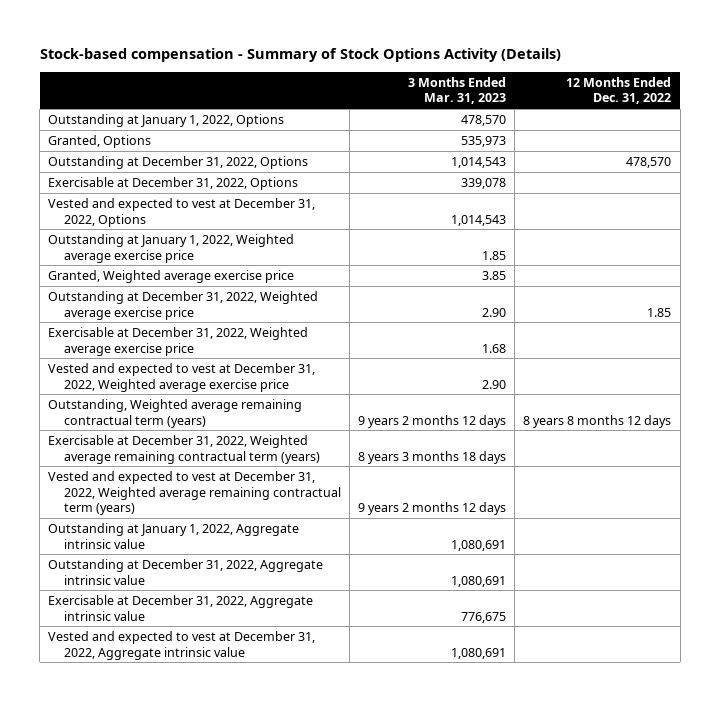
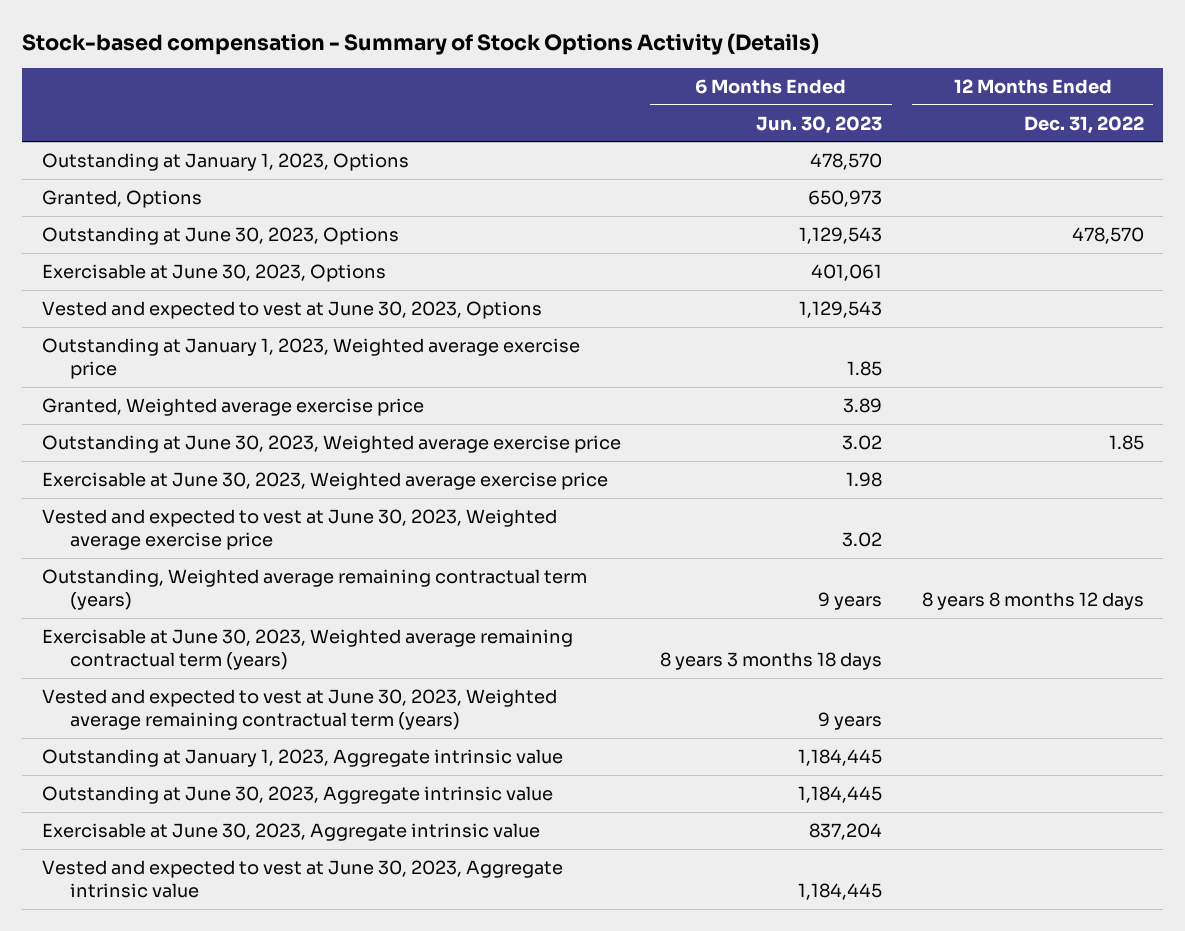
- | 3 Months Ended Mar. 31, 2023 | 12 Months Ended Dec. 31, 2022
+ | 6 Months Ended Jun. 30, 2023 | 12 Months Ended Dec. 31, 2022
- Outstanding at January 1, 2022, Options | 478,570 |
+ Outstanding at January 1, 2023, Options | 478,570 |
- Outstanding at December 31, 2022, Options | 1,014,543 | 478,570
- Exercisable at December 31, 2022, Options | 339,078 |
- Vested and expected to vest at December 31, 2022, Options | 1,014,543 |
- Outstanding at January 1, 2022, Weighted average exercise price | 1.85 |
+ Outstanding at June 30, 2023, Options | 1,129,543 | 478,570
+ Exercisable at June 30, 2023, Options | 401,061 |
+ Vested and expected to vest at June 30, 2023, Options | 1,129,543 |
+ Outstanding at January 1, 2023, Weighted average exercise price | 1.85 |
- Outstanding at December 31, 2022, Weighted average exercise price | 2.90 | 1.85
- Exercisable at December 31, 2022, Weighted average exercise price | 1.68 |
- Vested and expected to vest at December 31, 2022, Weighted average exercise price | 2.90 |
+ Outstanding at June 30, 2023, Weighted average exercise price | 3.02 | 1.85
+ Exercisable at June 30, 2023, Weighted average exercise price | 1.98 |
+ Vested and expected to vest at June 30, 2023, Weighted average exercise price | 3.02 |
- Exercisable at December 31, 2022, Weighted average remaining contractual term (years) | 8 years 3 months 18 days |
- Vested and expected to vest at December 31, 2022, Weighted average remaining contractual term (years) | 9 years 2 months 12 days |
- Outstanding at January 1, 2022, Aggregate intrinsic value | 1,080,691 |
- Outstanding at December 31, 2022, Aggregate intrinsic value | 1,080,691 |
- Exercisable at December 31, 2022, Aggregate intrinsic value | 776,675 |
- Vested and expected to vest at December 31, 2022, Aggregate intrinsic value | 1,080,691 |
+ Exercisable at June 30, 2023, Weighted average remaining contractual term (years) | 8 years 3 months 18 days |
+ Vested and expected to vest at June 30, 2023, Weighted average remaining contractual term (years) | 9 years |
+ Outstanding at January 1, 2023, Aggregate intrinsic value | 1,184,445 |
+ Outstanding at June 30, 2023, Aggregate intrinsic value | 1,184,445 |
+ Exercisable at June 30, 2023, Aggregate intrinsic value | 837,204 |
+ Vested and expected to vest at June 30, 2023, Aggregate intrinsic value | 1,184,445 |

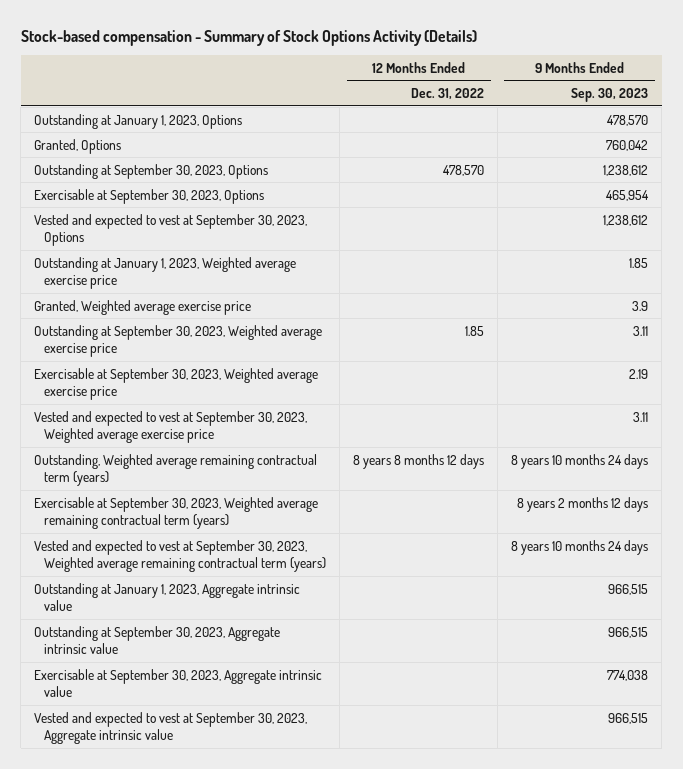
- | 6 Months Ended Jun. 30, 2023 | 12 Months Ended Dec. 31, 2022
+ | 12 Months Ended Dec. 31, 2022 | 9 Months Ended Sep. 30, 2023
- Outstanding at June 30, 2023, Options | 1,129,543 | 478,570
- Exercisable at June 30, 2023, Options | 401,061 |
- Vested and expected to vest at June 30, 2023, Options | 1,129,543 |
+ Outstanding at September 30, 2023, Options | 478,570 | 1,238,612
+ Exercisable at September 30, 2023, Options | | 465,954
+ Vested and expected to vest at September 30, 2023, Options | | 1,238,612
- Outstanding at June 30, 2023, Weighted average exercise price | 3.02 | 1.85
- Exercisable at June 30, 2023, Weighted average exercise price | 1.98 |
- Vested and expected to vest at June 30, 2023, Weighted average exercise price | 3.02 |
+ Outstanding at September 30, 2023, Weighted average exercise price | 1.85 | 3.11
+ Exercisable at September 30, 2023, Weighted average exercise price | | 2.19
+ Vested and expected to vest at September 30, 2023, Weighted average exercise price | | 3.11
- Exercisable at June 30, 2023, Weighted average remaining contractual term (years) | 8 years 3 months 18 days |
- Vested and expected to vest at June 30, 2023, Weighted average remaining contractual term (years) | 9 years |
+ Exercisable at September 30, 2023, Weighted average remaining contractual term (years) | | 8 years 2 months 12 days
+ Vested and expected to vest at September 30, 2023, Weighted average remaining contractual term (years) | | 8 years 10 months 24 days
- Outstanding at June 30, 2023, Aggregate intrinsic value | 1,184,445 |
- Exercisable at June 30, 2023, Aggregate intrinsic value | 837,204 |
- Vested and expected to vest at June 30, 2023, Aggregate intrinsic value | 1,184,445 |
+ Outstanding at September 30, 2023, Aggregate intrinsic value | | 966,515
+ Exercisable at September 30, 2023, Aggregate intrinsic value | | 774,038
+ Vested and expected to vest at September 30, 2023, Aggregate intrinsic value | | 966,515

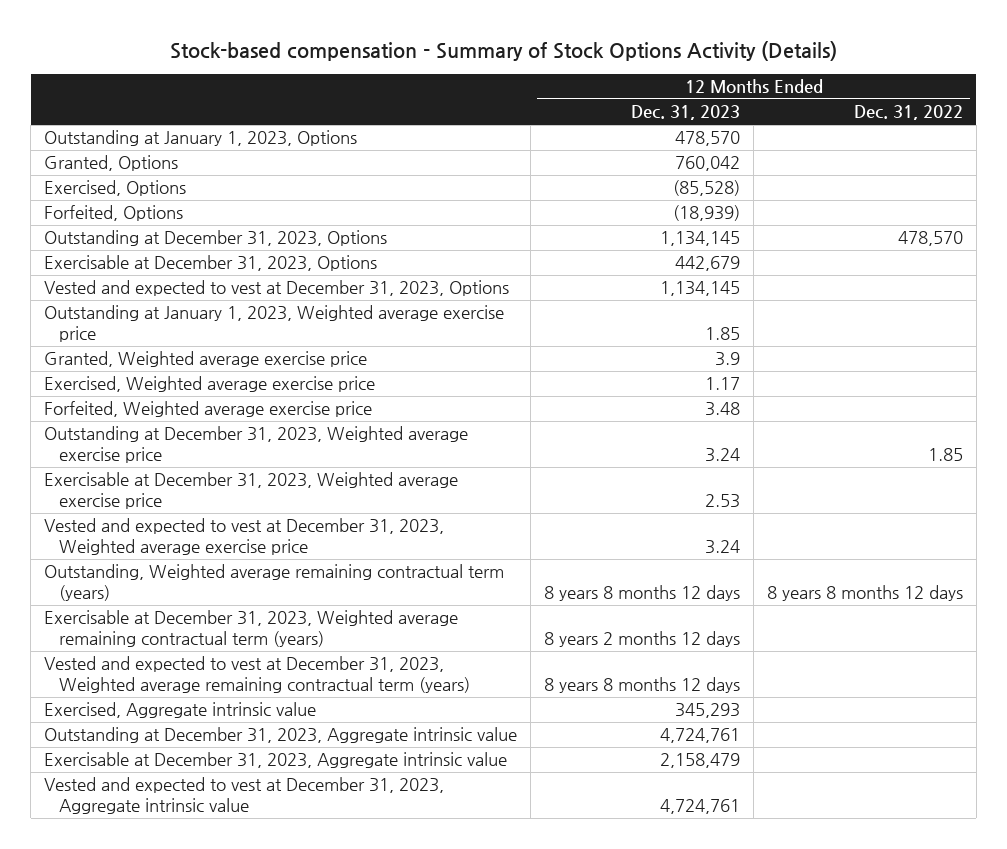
- | 12 Months Ended Dec. 31, 2022 | 9 Months Ended Sep. 30, 2023
+ | 12 Months Ended Dec. 31, 2023 | 12 Months Ended Dec. 31, 2022
- Outstanding at September 30, 2023, Options | 478,570 | 1,238,612
- Exercisable at September 30, 2023, Options | | 465,954
- Vested and expected to vest at September 30, 2023, Options | | 1,238,612
+ Exercised, Options | (85,528) |
+ Forfeited, Options | (18,939) |
+ Outstanding at December 31, 2023, Options | 1,134,145 | 478,570
+ Exercisable at December 31, 2023, Options | 442,679 |
+ Vested and expected to vest at December 31, 2023, Options | 1,134,145 |
- Outstanding at September 30, 2023, Weighted average exercise price | 1.85 | 3.11
- Exercisable at September 30, 2023, Weighted average exercise price | | 2.19
- Vested and expected to vest at September 30, 2023, Weighted average exercise price | | 3.11
+ Exercised, Weighted average exercise price | 1.17 |
+ Forfeited, Weighted average exercise price | 3.48 |
+ Outstanding at December 31, 2023, Weighted average exercise price | 3.24 | 1.85
+ Exercisable at December 31, 2023, Weighted average exercise price | 2.53 |
+ Vested and expected to vest at December 31, 2023, Weighted average exercise price | 3.24 |
- Exercisable at September 30, 2023, Weighted average remaining contractual term (years) | | 8 years 2 months 12 days
- Vested and expected to vest at September 30, 2023, Weighted average remaining contractual term (years) | | 8 years 10 months 24 days
- Outstanding at January 1, 2023, Aggregate intrinsic value | | 966,515
- Outstanding at September 30, 2023, Aggregate intrinsic value | | 966,515
- Exercisable at September 30, 2023, Aggregate intrinsic value | | 774,038
- Vested and expected to vest at September 30, 2023, Aggregate intrinsic value | | 966,515
+ Exercisable at December 31, 2023, Weighted average remaining contractual term (years) | 8 years 2 months 12 days |
+ Vested and expected to vest at December 31, 2023, Weighted average remaining contractual term (years) | 8 years 8 months 12 days |
+ Exercised, Aggregate intrinsic value | 345,293 |
+ Outstanding at December 31, 2023, Aggregate intrinsic value | 4,724,761 |
+ Exercisable at December 31, 2023, Aggregate intrinsic value | 2,158,479 |
+ Vested and expected to vest at December 31, 2023, Aggregate intrinsic value | 4,724,761 |

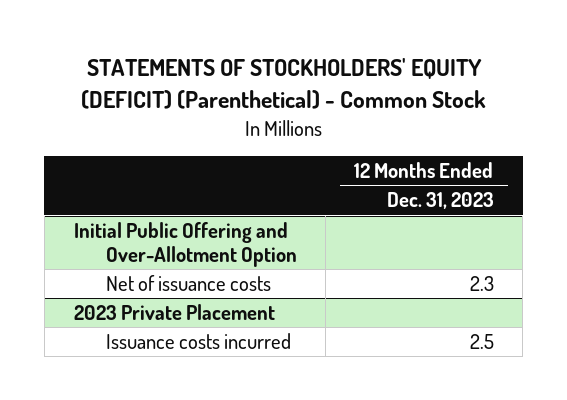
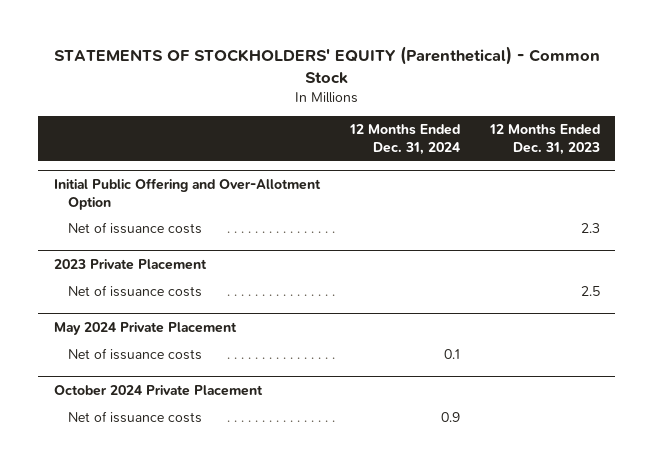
- STATEMENTS OF STOCKHOLDERS' EQUITY (DEFICIT) (Parenthetical) - Common Stock
+ STATEMENTS OF STOCKHOLDERS' EQUITY (Parenthetical) - Common Stock
- | 12 Months Ended Dec. 31, 2023
+ | 12 Months Ended Dec. 31, 2024 | 12 Months Ended Dec. 31, 2023
@ 2023 Private Placement
- Issuance costs incurred | 2.5
+ Net of issuance costs | | 2.5
+ May 2024 Private Placement
+ Net of issuance costs | 0.1 |
+ October 2024 Private Placement
+ Net of issuance costs | 0.9 |

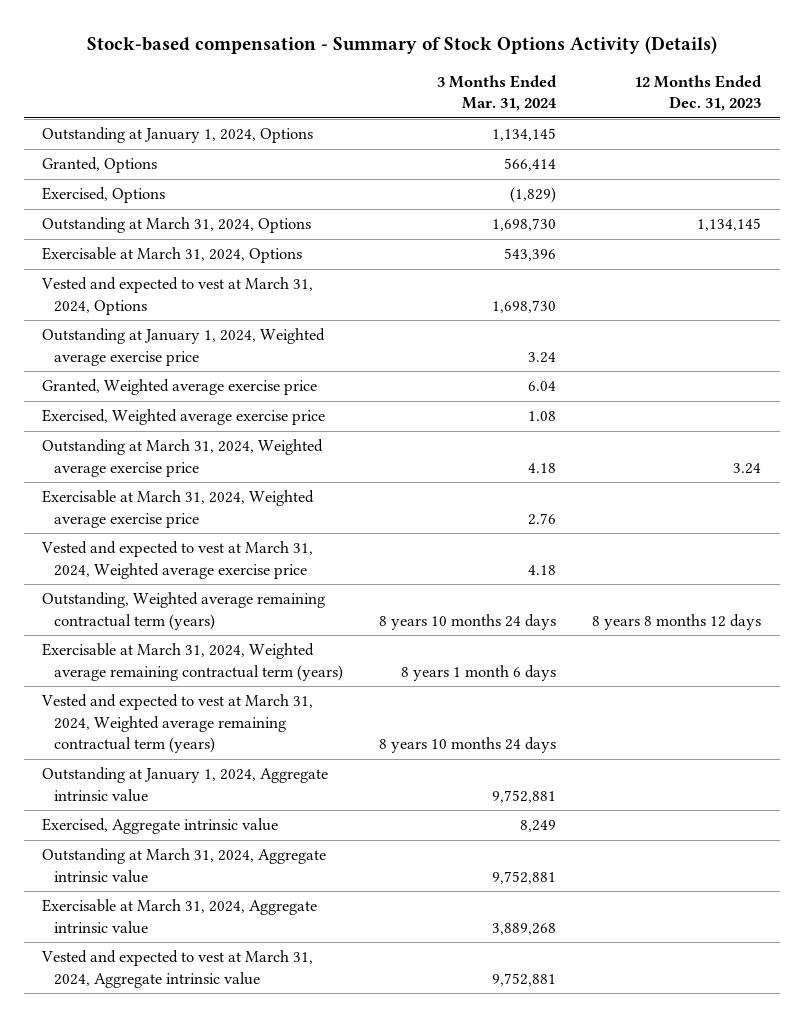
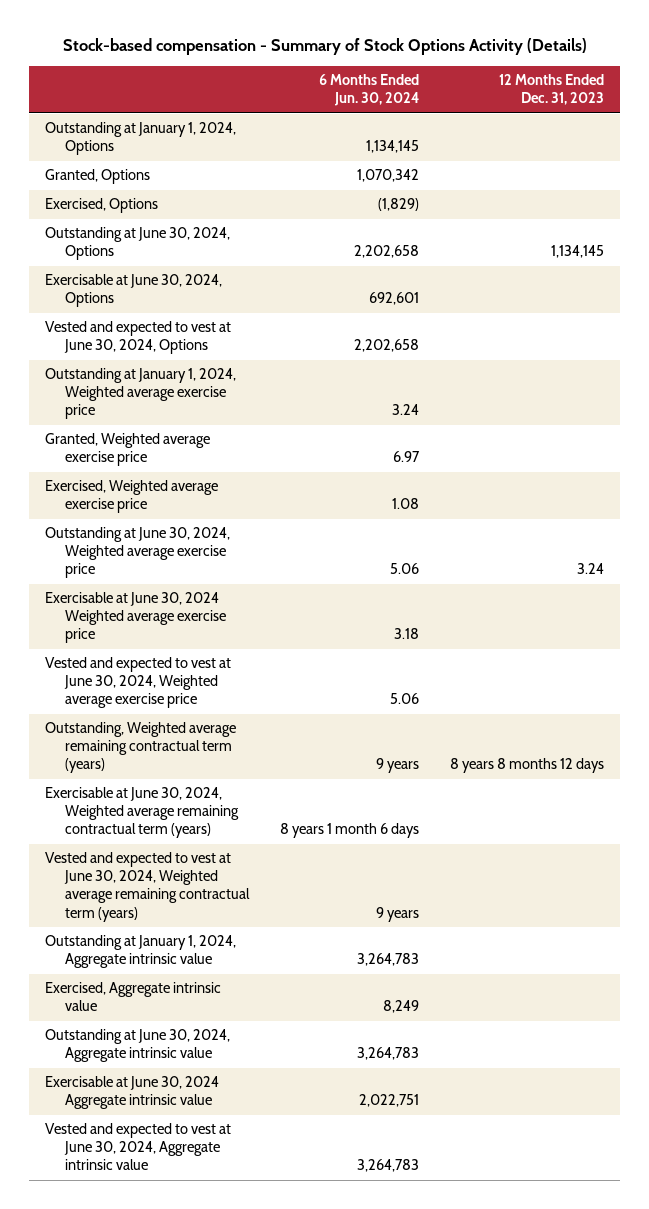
- | 3 Months Ended Mar. 31, 2024 | 12 Months Ended Dec. 31, 2023
+ | 6 Months Ended Jun. 30, 2024 | 12 Months Ended Dec. 31, 2023
- Outstanding at March 31, 2024, Options | 1,698,730 | 1,134,145
- Exercisable at March 31, 2024, Options | 543,396 |
- Vested and expected to vest at March 31, 2024, Options | 1,698,730 |
+ Outstanding at June 30, 2024, Options | 2,202,658 | 1,134,145
+ Exercisable at June 30, 2024, Options | 692,601 |
+ Vested and expected to vest at June 30, 2024, Options | 2,202,658 |
- Outstanding at March 31, 2024, Weighted average exercise price | 4.18 | 3.24
- Exercisable at March 31, 2024, Weighted average exercise price | 2.76 |
- Vested and expected to vest at March 31, 2024, Weighted average exercise price | 4.18 |
+ Outstanding at June 30, 2024, Weighted average exercise price | 5.06 | 3.24
+ Exercisable at June 30, 2024 Weighted average exercise price | 3.18 |
+ Vested and expected to vest at June 30, 2024, Weighted average exercise price | 5.06 |
- Exercisable at March 31, 2024, Weighted average remaining contractual term (years) | 8 years 1 month 6 days |
- Vested and expected to vest at March 31, 2024, Weighted average remaining contractual term (years) | 8 years 10 months 24 days |
+ Exercisable at June 30, 2024, Weighted average remaining contractual term (years) | 8 years 1 month 6 days |
+ Vested and expected to vest at June 30, 2024, Weighted average remaining contractual term (years) | 9 years |
- Outstanding at March 31, 2024, Aggregate intrinsic value | 9,752,881 |
- Exercisable at March 31, 2024, Aggregate intrinsic value | 3,889,268 |
- Vested and expected to vest at March 31, 2024, Aggregate intrinsic value | 9,752,881 |
+ Outstanding at June 30, 2024, Aggregate intrinsic value | 3,264,783 |
+ Exercisable at June 30, 2024 Aggregate intrinsic value | 2,022,751 |
+ Vested and expected to vest at June 30, 2024, Aggregate intrinsic value | 3,264,783 |

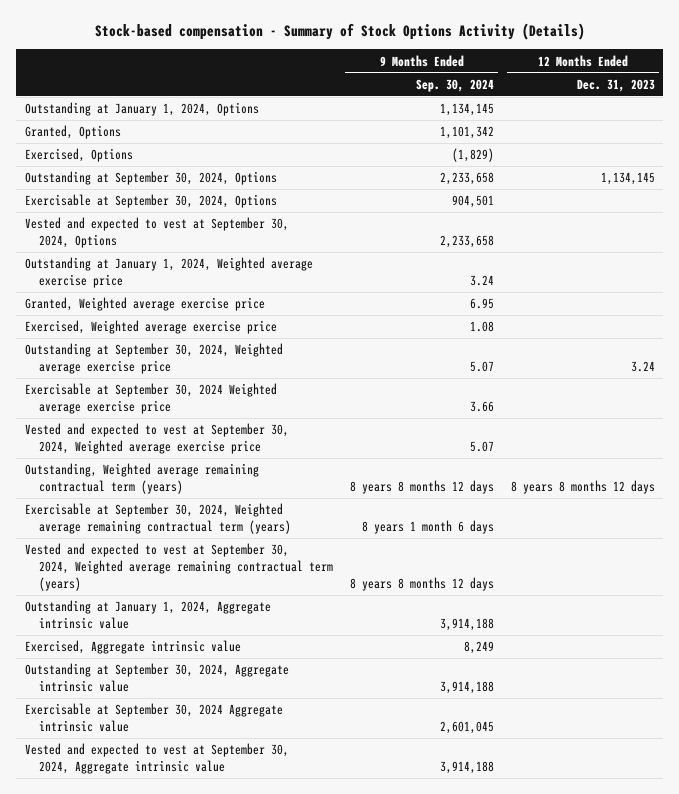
- | 6 Months Ended Jun. 30, 2024 | 12 Months Ended Dec. 31, 2023
+ | 9 Months Ended Sep. 30, 2024 | 12 Months Ended Dec. 31, 2023
- Outstanding at June 30, 2024, Options | 2,202,658 | 1,134,145
- Exercisable at June 30, 2024, Options | 692,601 |
- Vested and expected to vest at June 30, 2024, Options | 2,202,658 |
+ Outstanding at September 30, 2024, Options | 2,233,658 | 1,134,145
+ Exercisable at September 30, 2024, Options | 904,501 |
+ Vested and expected to vest at September 30, 2024, Options | 2,233,658 |
- Outstanding at June 30, 2024, Weighted average exercise price | 5.06 | 3.24
- Exercisable at June 30, 2024 Weighted average exercise price | 3.18 |
- Vested and expected to vest at June 30, 2024, Weighted average exercise price | 5.06 |
+ Outstanding at September 30, 2024, Weighted average exercise price | 5.07 | 3.24
+ Exercisable at September 30, 2024 Weighted average exercise price | 3.66 |
+ Vested and expected to vest at September 30, 2024, Weighted average exercise price | 5.07 |
- Exercisable at June 30, 2024, Weighted average remaining contractual term (years) | 8 years 1 month 6 days |
- Vested and expected to vest at June 30, 2024, Weighted average remaining contractual term (years) | 9 years |
+ Exercisable at September 30, 2024, Weighted average remaining contractual term (years) | 8 years 1 month 6 days |
+ Vested and expected to vest at September 30, 2024, Weighted average remaining contractual term (years) | 8 years 8 months 12 days |
- Outstanding at June 30, 2024, Aggregate intrinsic value | 3,264,783 |
- Exercisable at June 30, 2024 Aggregate intrinsic value | 2,022,751 |
- Vested and expected to vest at June 30, 2024, Aggregate intrinsic value | 3,264,783 |
+ Outstanding at September 30, 2024, Aggregate intrinsic value | 3,914,188 |
+ Exercisable at September 30, 2024 Aggregate intrinsic value | 2,601,045 |
+ Vested and expected to vest at September 30, 2024, Aggregate intrinsic value | 3,914,188 |

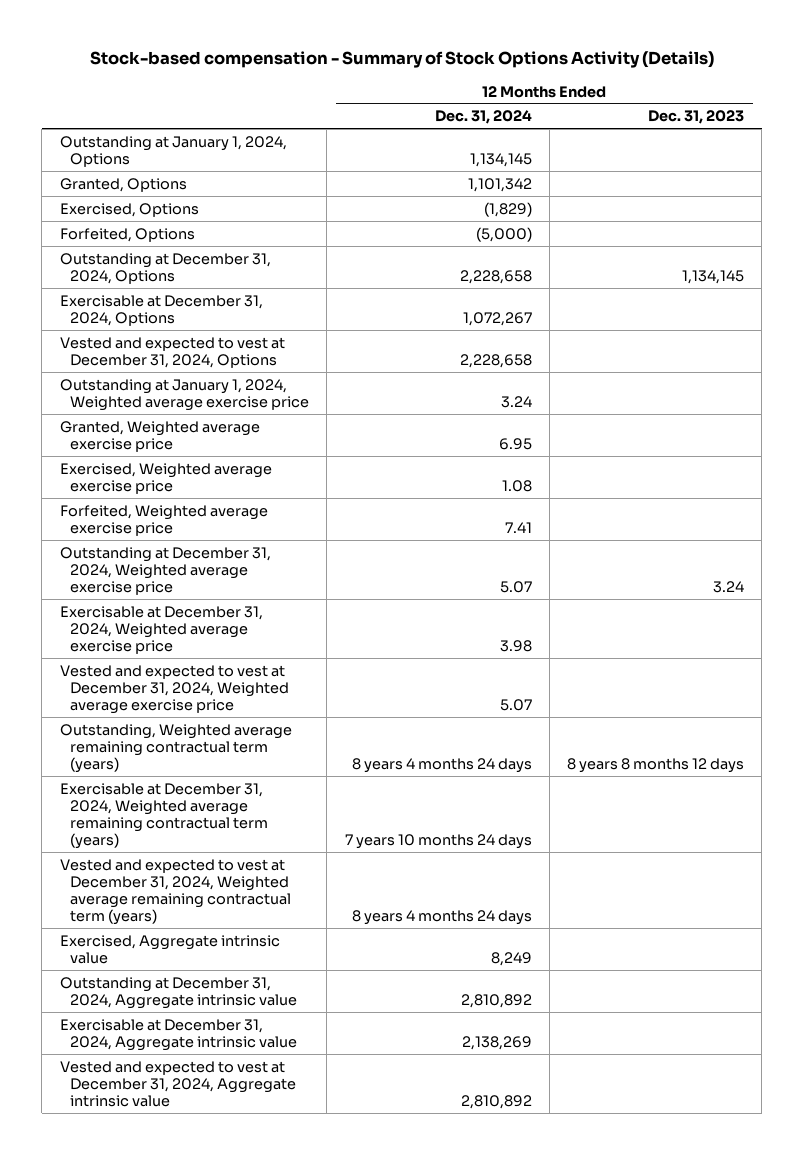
- | 9 Months Ended Sep. 30, 2024 | 12 Months Ended Dec. 31, 2023
+ | 12 Months Ended Dec. 31, 2024 | 12 Months Ended Dec. 31, 2023
- Outstanding at September 30, 2024, Options | 2,233,658 | 1,134,145
- Exercisable at September 30, 2024, Options | 904,501 |
- Vested and expected to vest at September 30, 2024, Options | 2,233,658 |
+ Forfeited, Options | (5,000) |
+ Outstanding at December 31, 2024, Options | 2,228,658 | 1,134,145
+ Exercisable at December 31, 2024, Options | 1,072,267 |
+ Vested and expected to vest at December 31, 2024, Options | 2,228,658 |
- Outstanding at September 30, 2024, Weighted average exercise price | 5.07 | 3.24
- Exercisable at September 30, 2024 Weighted average exercise price | 3.66 |
- Vested and expected to vest at September 30, 2024, Weighted average exercise price | 5.07 |
+ Forfeited, Weighted average exercise price | 7.41 |
+ Outstanding at December 31, 2024, Weighted average exercise price | 5.07 | 3.24
+ Exercisable at December 31, 2024, Weighted average exercise price | 3.98 |
+ Vested and expected to vest at December 31, 2024, Weighted average exercise price | 5.07 |
- Exercisable at September 30, 2024, Weighted average remaining contractual term (years) | 8 years 1 month 6 days |
- Vested and expected to vest at September 30, 2024, Weighted average remaining contractual term (years) | 8 years 8 months 12 days |
- Outstanding at January 1, 2024, Aggregate intrinsic value | 3,914,188 |
+ Exercisable at December 31, 2024, Weighted average remaining contractual term (years) | 7 years 10 months 24 days |
+ Vested and expected to vest at December 31, 2024, Weighted average remaining contractual term (years) | 8 years 4 months 24 days |
- Outstanding at September 30, 2024, Aggregate intrinsic value | 3,914,188 |
- Exercisable at September 30, 2024 Aggregate intrinsic value | 2,601,045 |
- Vested and expected to vest at September 30, 2024, Aggregate intrinsic value | 3,914,188 |
+ Outstanding at December 31, 2024, Aggregate intrinsic value | 2,810,892 |
+ Exercisable at December 31, 2024, Aggregate intrinsic value | 2,138,269 |
+ Vested and expected to vest at December 31, 2024, Aggregate intrinsic value | 2,810,892 |

